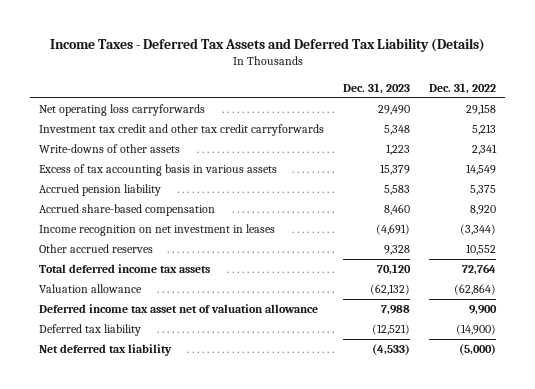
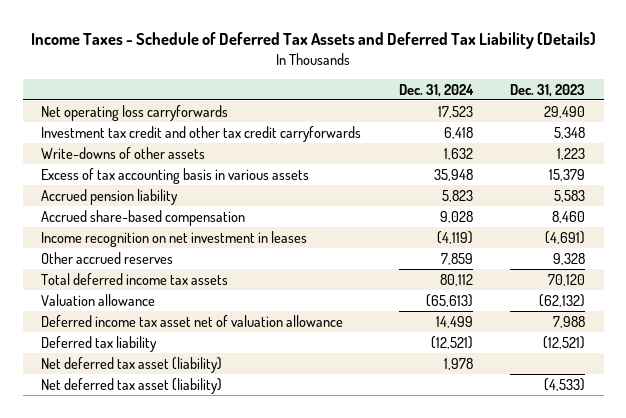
- Income Taxes - Deferred Tax Assets and Deferred Tax Liability (Details)
+ Income Taxes - Schedule of Deferred Tax Assets and Deferred Tax Liability (Details)
- | Dec. 31, 2023 | Dec. 31, 2022
+ | Dec. 31, 2024 | Dec. 31, 2023
- Net deferred tax liability | (4,533) | (5,000)
+ Net deferred tax asset (liability) | 1,978 |
+ Net deferred tax asset (liability) | | (4,533)

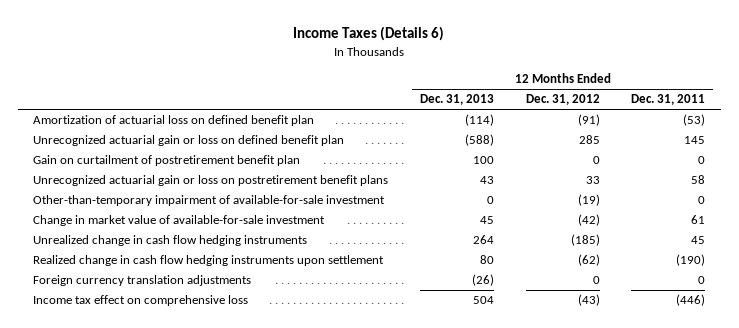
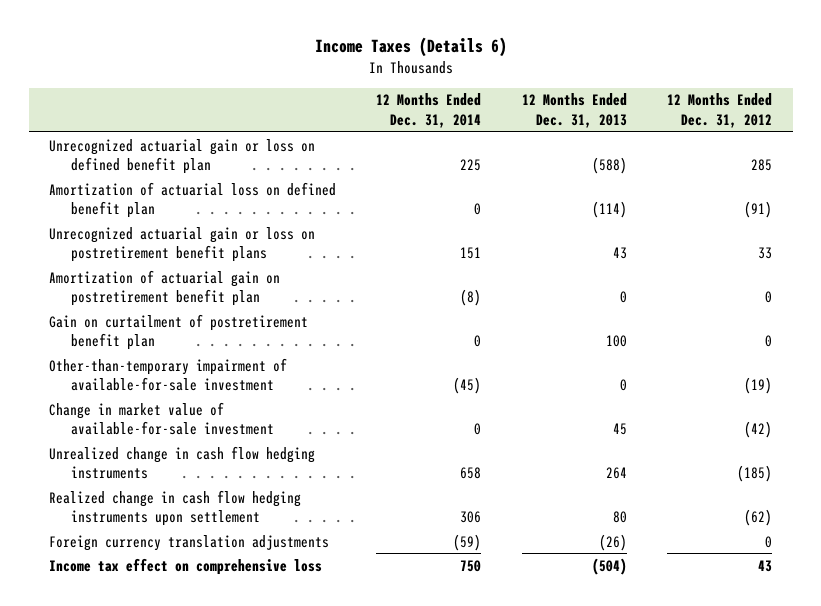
- | 12 Months Ended Dec. 31, 2013 | 12 Months Ended Dec. 31, 2012 | 12 Months Ended Dec. 31, 2011
+ | 12 Months Ended Dec. 31, 2014 | 12 Months Ended Dec. 31, 2013 | 12 Months Ended Dec. 31, 2012
moved down: Amortization of actuarial loss on defined benefit plan | 0 | (114) | (91)
+ Amortization of actuarial gain on postretirement benefit plan | (8) | 0 | 0
moved down: Gain on curtailment of postretirement benefit plan | 0 | 100 | 0
- Income tax effect on comprehensive loss | 504 | (43) | (446)
+ Income tax effect on comprehensive loss | 750 | (504) | 43

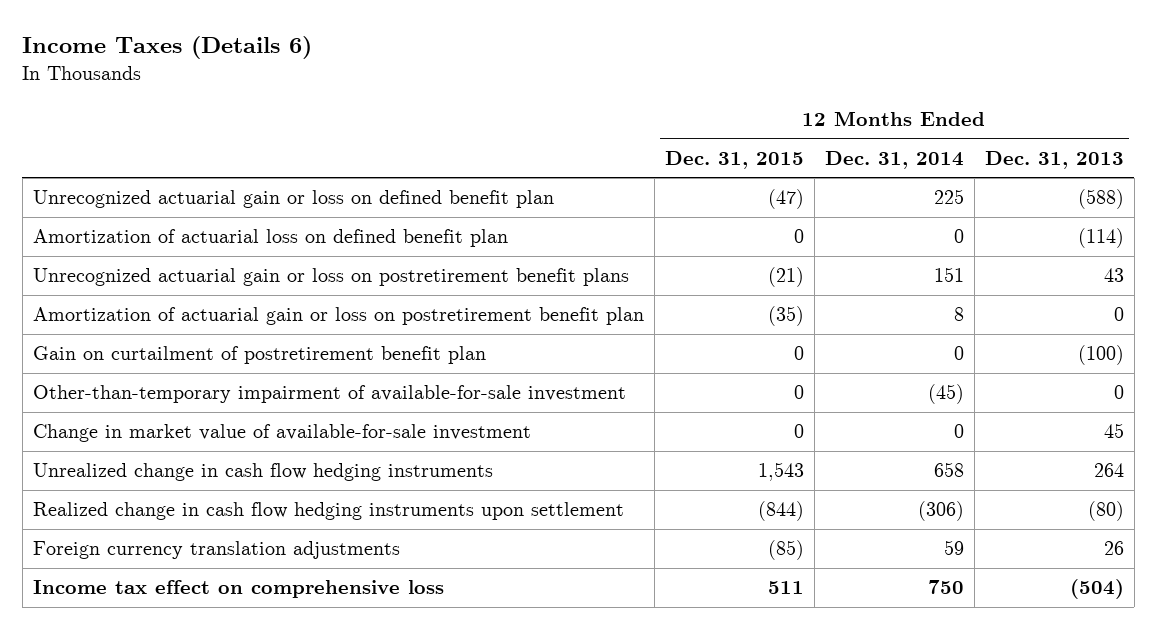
- | 12 Months Ended Dec. 31, 2014 | 12 Months Ended Dec. 31, 2013 | 12 Months Ended Dec. 31, 2012
+ | 12 Months Ended Dec. 31, 2015 | 12 Months Ended Dec. 31, 2014 | 12 Months Ended Dec. 31, 2013
- Amortization of actuarial gain on postretirement benefit plan | (8) | 0 | 0
- Gain on curtailment of postretirement benefit plan | 0 | 100 | 0
+ Amortization of actuarial gain or loss on postretirement benefit plan | (35) | 8 | 0
+ Gain on curtailment of postretirement benefit plan | 0 | 0 | (100)
- Realized change in cash flow hedging instruments upon settlement | 306 | 80 | (62)
- Foreign currency translation adjustments | (59) | (26) | 0
+ Realized change in cash flow hedging instruments upon settlement | (844) | (306) | (80)
+ Foreign currency translation adjustments | (85) | 59 | 26

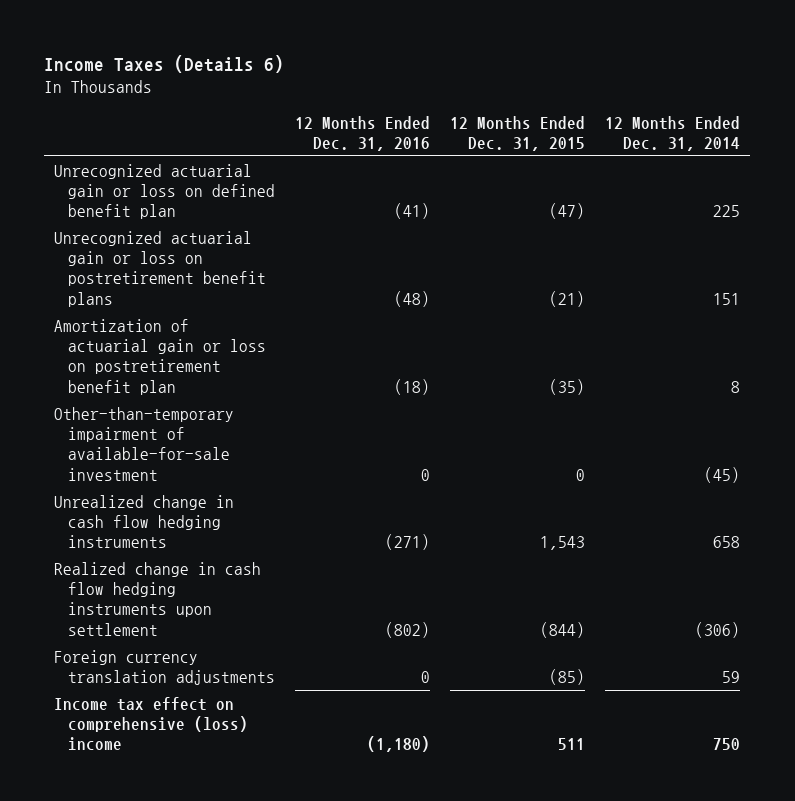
- | 12 Months Ended Dec. 31, 2015 | 12 Months Ended Dec. 31, 2014 | 12 Months Ended Dec. 31, 2013
+ | 12 Months Ended Dec. 31, 2016 | 12 Months Ended Dec. 31, 2015 | 12 Months Ended Dec. 31, 2014
- Amortization of actuarial loss on defined benefit plan | 0 | 0 | (114)
- Gain on curtailment of postretirement benefit plan | 0 | 0 | (100)
- Change in market value of available-for-sale investment | 0 | 0 | 45
- Income tax effect on comprehensive loss | 511 | 750 | (504)
+ Income tax effect on comprehensive (loss) income | (1,180) | 511 | 750

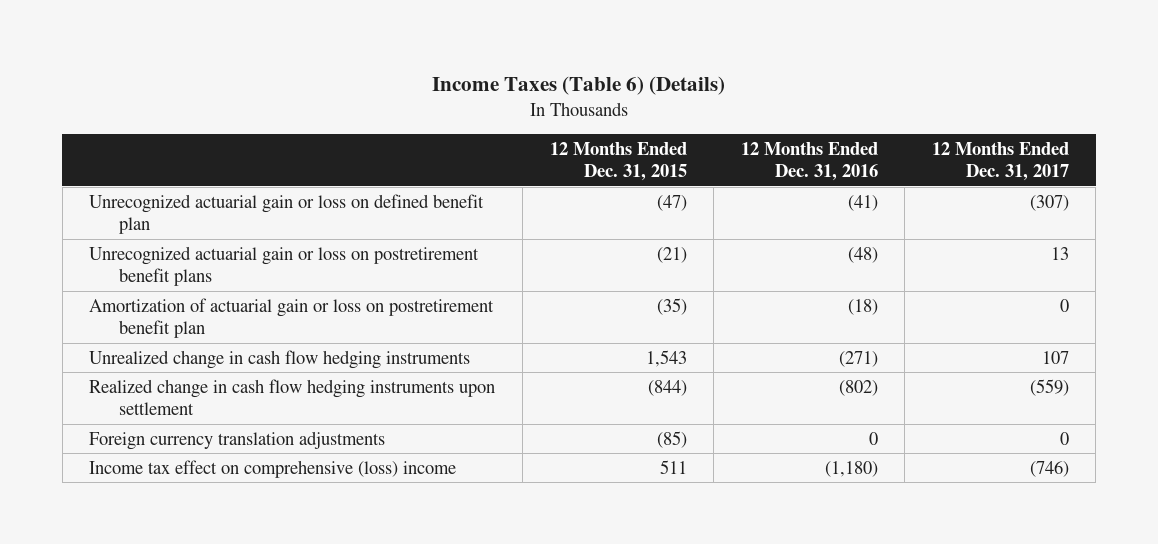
- Income Taxes (Details 6)
+ Income Taxes (Table 6) (Details)
- | 12 Months Ended Dec. 31, 2016 | 12 Months Ended Dec. 31, 2015 | 12 Months Ended Dec. 31, 2014
+ | 12 Months Ended Dec. 31, 2015 | 12 Months Ended Dec. 31, 2016 | 12 Months Ended Dec. 31, 2017
- Other-than-temporary impairment of available-for-sale investment | 0 | 0 | (45)

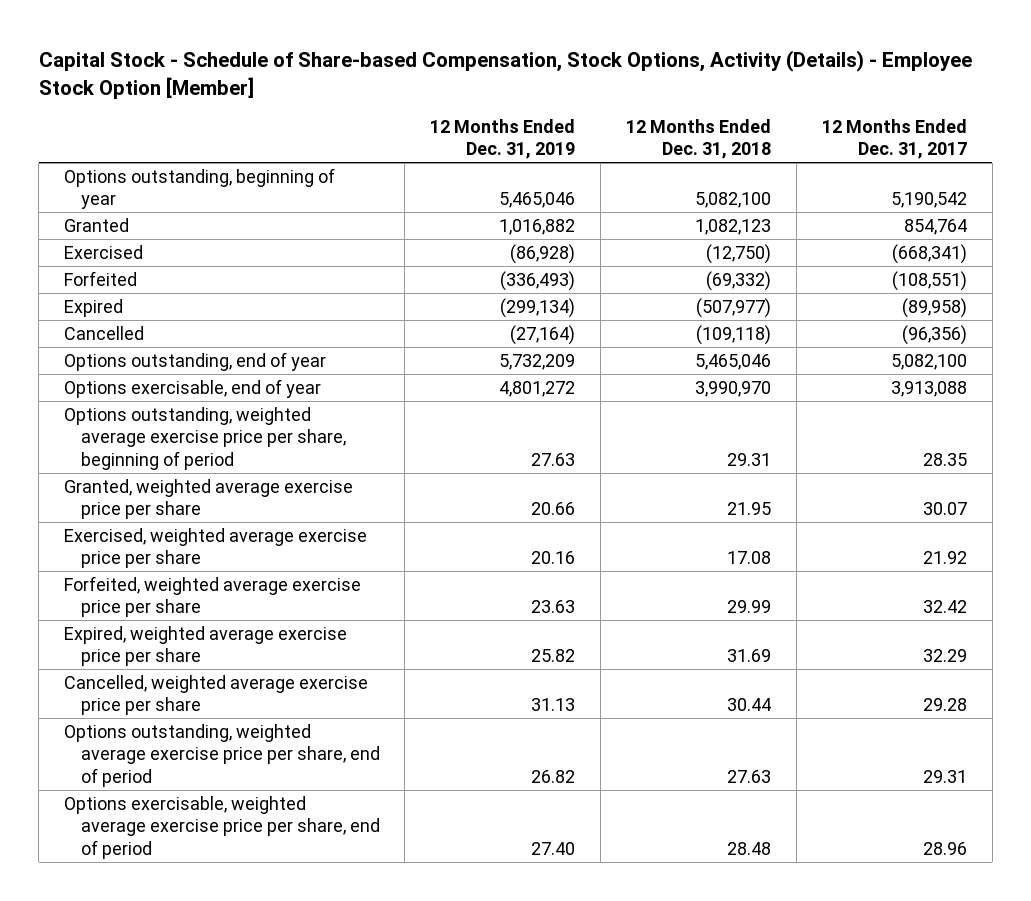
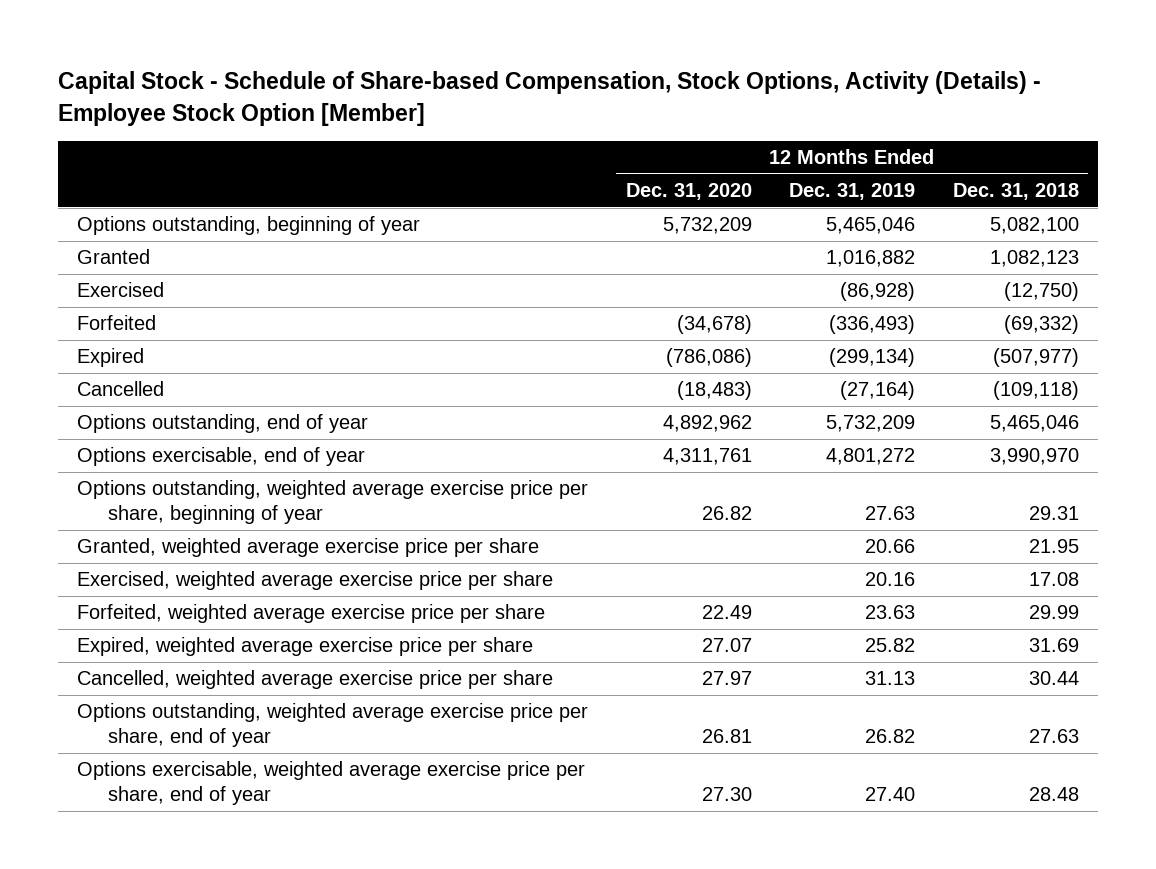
- | 12 Months Ended Dec. 31, 2019 | 12 Months Ended Dec. 31, 2018 | 12 Months Ended Dec. 31, 2017
+ | 12 Months Ended Dec. 31, 2020 | 12 Months Ended Dec. 31, 2019 | 12 Months Ended Dec. 31, 2018
- Options outstanding, weighted average exercise price per share, beginning of period | 27.63 | 29.31 | 28.35
+ Options outstanding, weighted average exercise price per share, beginning of year | 26.82 | 27.63 | 29.31
- Options outstanding, weighted average exercise price per share, end of period | 26.82 | 27.63 | 29.31
- Options exercisable, weighted average exercise price per share, end of period | 27.40 | 28.48 | 28.96
+ Options outstanding, weighted average exercise price per share, end of year | 26.81 | 26.82 | 27.63
+ Options exercisable, weighted average exercise price per share, end of year | 27.30 | 27.40 | 28.48

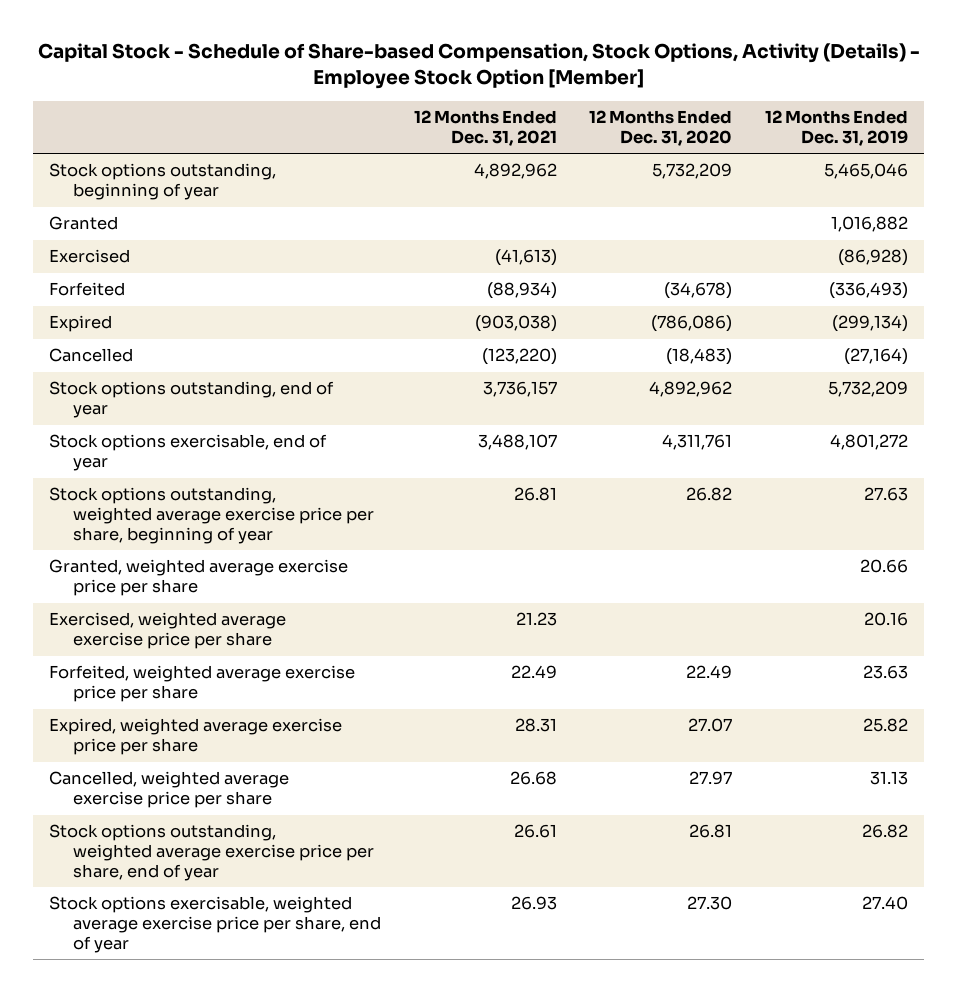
- | 12 Months Ended Dec. 31, 2020 | 12 Months Ended Dec. 31, 2019 | 12 Months Ended Dec. 31, 2018
+ | 12 Months Ended Dec. 31, 2021 | 12 Months Ended Dec. 31, 2020 | 12 Months Ended Dec. 31, 2019
- Options outstanding, beginning of year | 5,732,209 | 5,465,046 | 5,082,100
+ Stock options outstanding, beginning of year | 4,892,962 | 5,732,209 | 5,465,046
- Options outstanding, end of year | 4,892,962 | 5,732,209 | 5,465,046
- Options exercisable, end of year | 4,311,761 | 4,801,272 | 3,990,970
- Options outstanding, weighted average exercise price per share, beginning of year | 26.82 | 27.63 | 29.31
+ Stock options outstanding, end of year | 3,736,157 | 4,892,962 | 5,732,209
+ Stock options exercisable, end of year | 3,488,107 | 4,311,761 | 4,801,272
+ Stock options outstanding, weighted average exercise price per share, beginning of year | 26.81 | 26.82 | 27.63
- Options outstanding, weighted average exercise price per share, end of year | 26.81 | 26.82 | 27.63
- Options exercisable, weighted average exercise price per share, end of year | 27.30 | 27.40 | 28.48
+ Stock options outstanding, weighted average exercise price per share, end of year | 26.61 | 26.81 | 26.82
+ Stock options exercisable, weighted average exercise price per share, end of year | 26.93 | 27.30 | 27.40

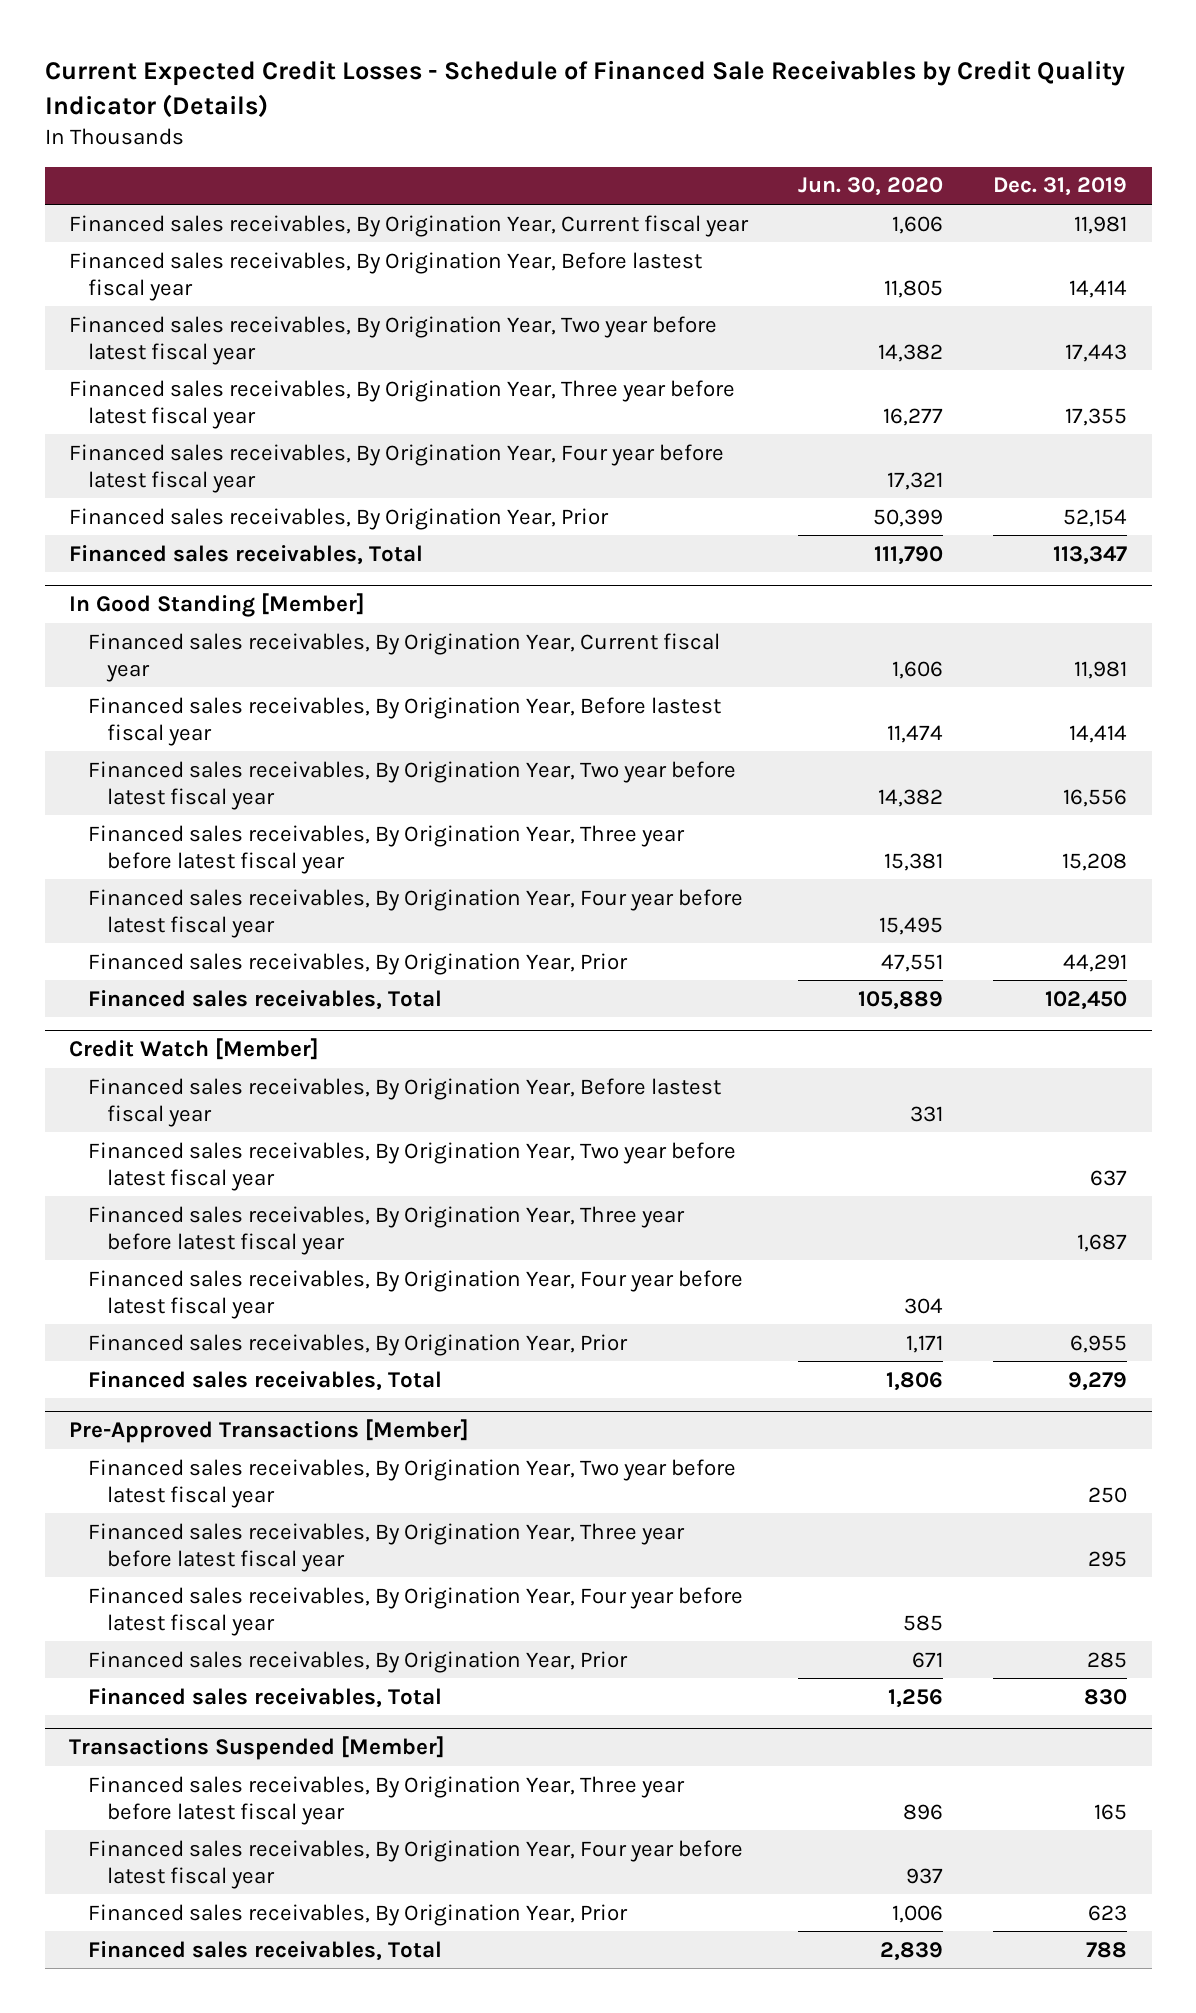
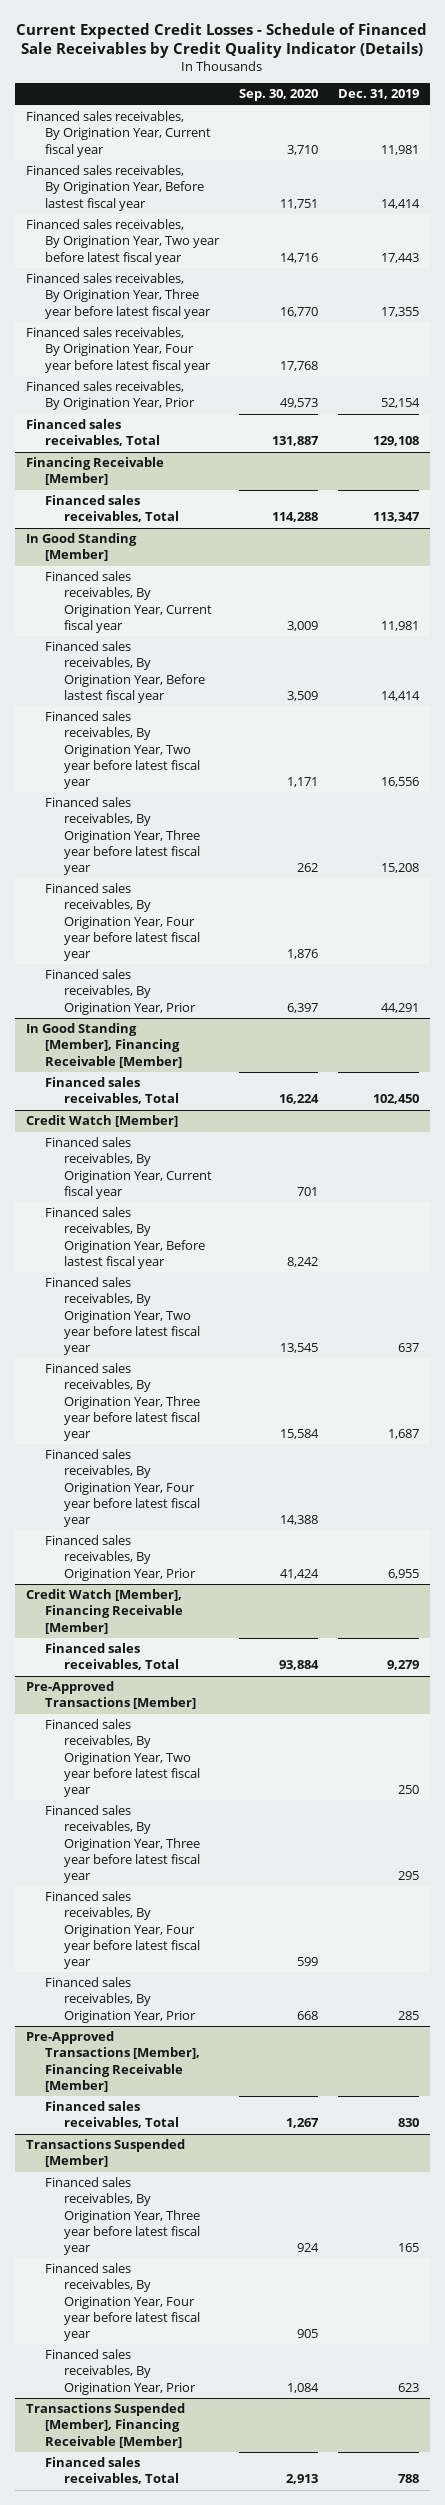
- | Jun. 30, 2020 | Dec. 31, 2019
+ | Sep. 30, 2020 | Dec. 31, 2019
+ Financed sales receivables, Total | 131,887 | 129,108
+ Financing Receivable [Member]
+ In Good Standing [Member], Financing Receivable [Member]
@ Credit Watch [Member]
+ Financed sales receivables, By Origination Year, Current fiscal year | 701 |
+ Credit Watch [Member], Financing Receivable [Member]
+ Pre-Approved Transactions [Member], Financing Receivable [Member]
+ Transactions Suspended [Member], Financing Receivable [Member]

